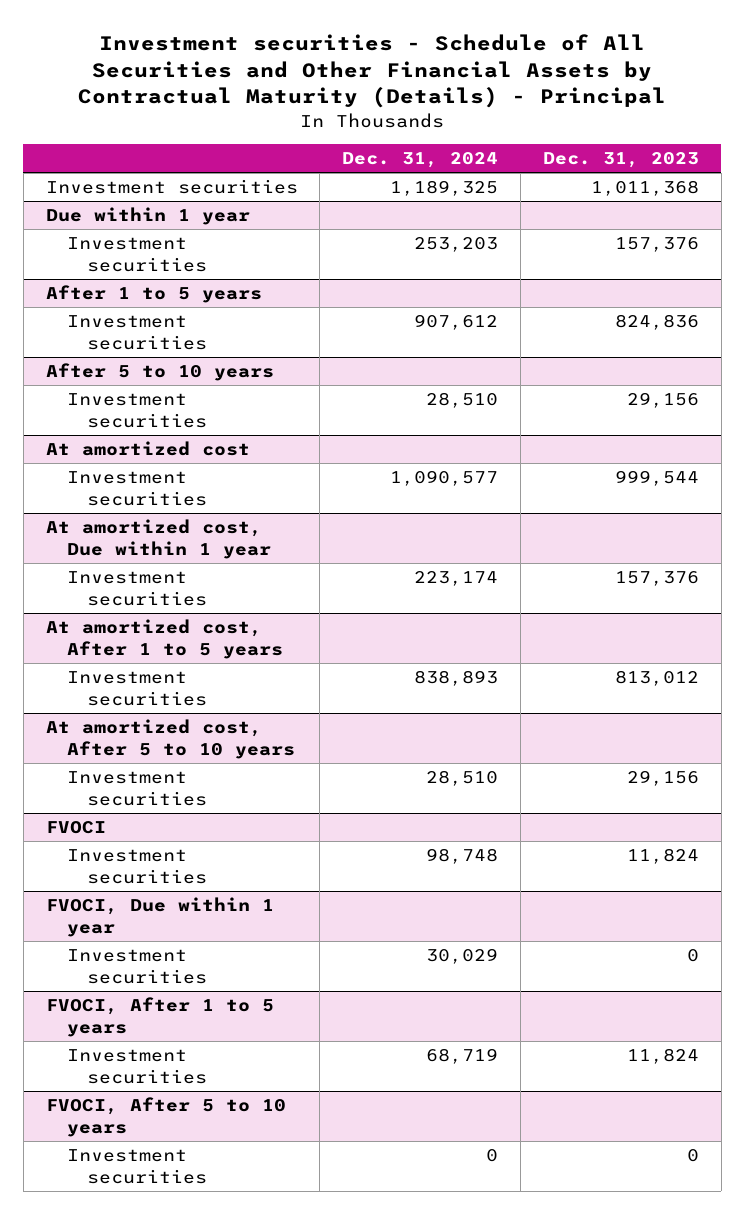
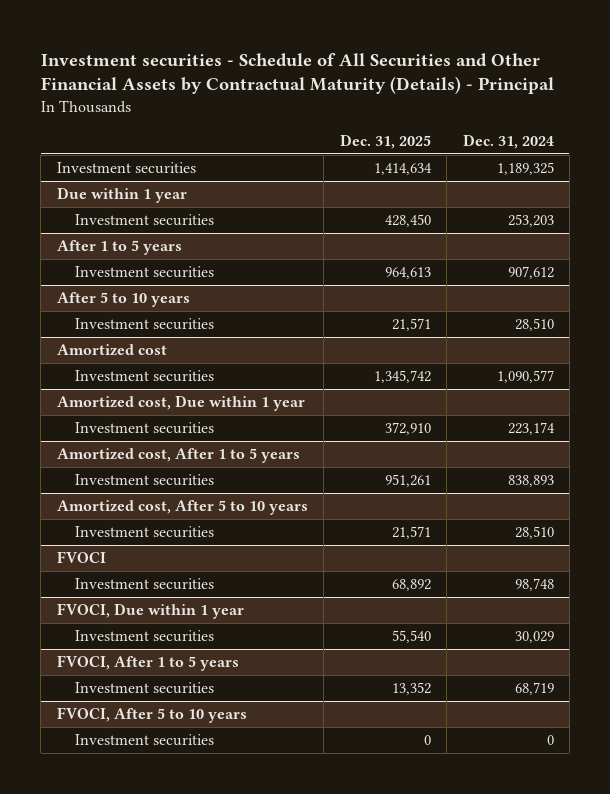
- | Dec. 31, 2024 | Dec. 31, 2023
+ | Dec. 31, 2025 | Dec. 31, 2024
- At amortized cost
+ Amortized cost
- At amortized cost, Due within 1 year
+ Amortized cost, Due within 1 year
- At amortized cost, After 1 to 5 years
+ Amortized cost, After 1 to 5 years
- At amortized cost, After 5 to 10 years
+ Amortized cost, After 5 to 10 years

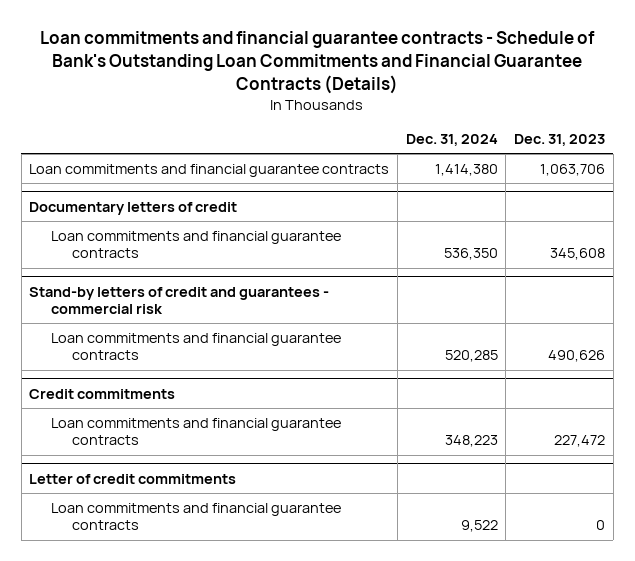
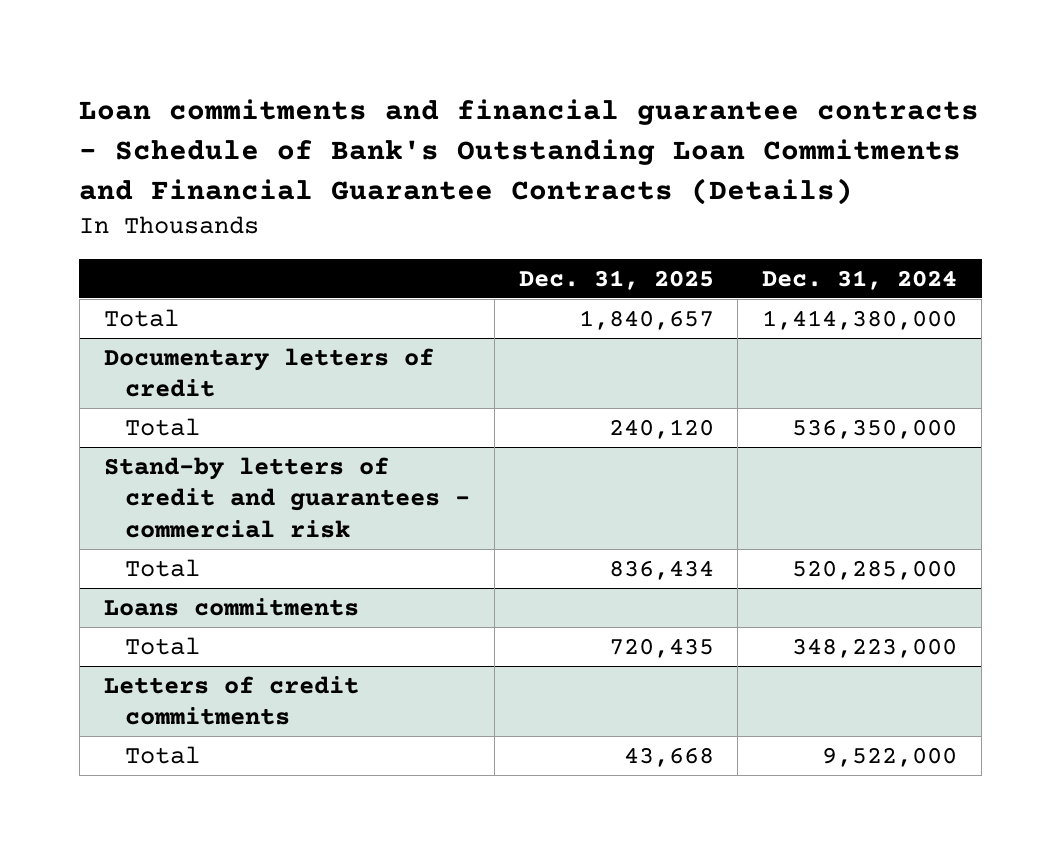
- | Dec. 31, 2024 | Dec. 31, 2023
+ | Dec. 31, 2025 | Dec. 31, 2024
- Loan commitments and financial guarantee contracts | 1,414,380 | 1,063,706
+ Total | 1,840,657 | 1,414,380,000
@ Documentary letters of credit
- Loan commitments and financial guarantee contracts | 536,350 | 345,608
+ Total | 240,120 | 536,350,000
@ Stand-by letters of credit and guarantees - commercial risk
- Loan commitments and financial guarantee contracts | 520,285 | 490,626
- Credit commitments
- Loan commitments and financial guarantee contracts | 348,223 | 227,472
- Letter of credit commitments
- Loan commitments and financial guarantee contracts | 9,522 | 0
@ Stand-by letters of credit and guarantees - commercial risk
+ Total | 836,434 | 520,285,000
+ Loans commitments
+ Total | 720,435 | 348,223,000
+ Letters of credit commitments
+ Total | 43,668 | 9,522,000

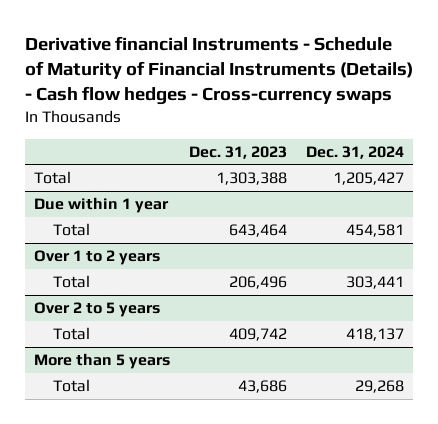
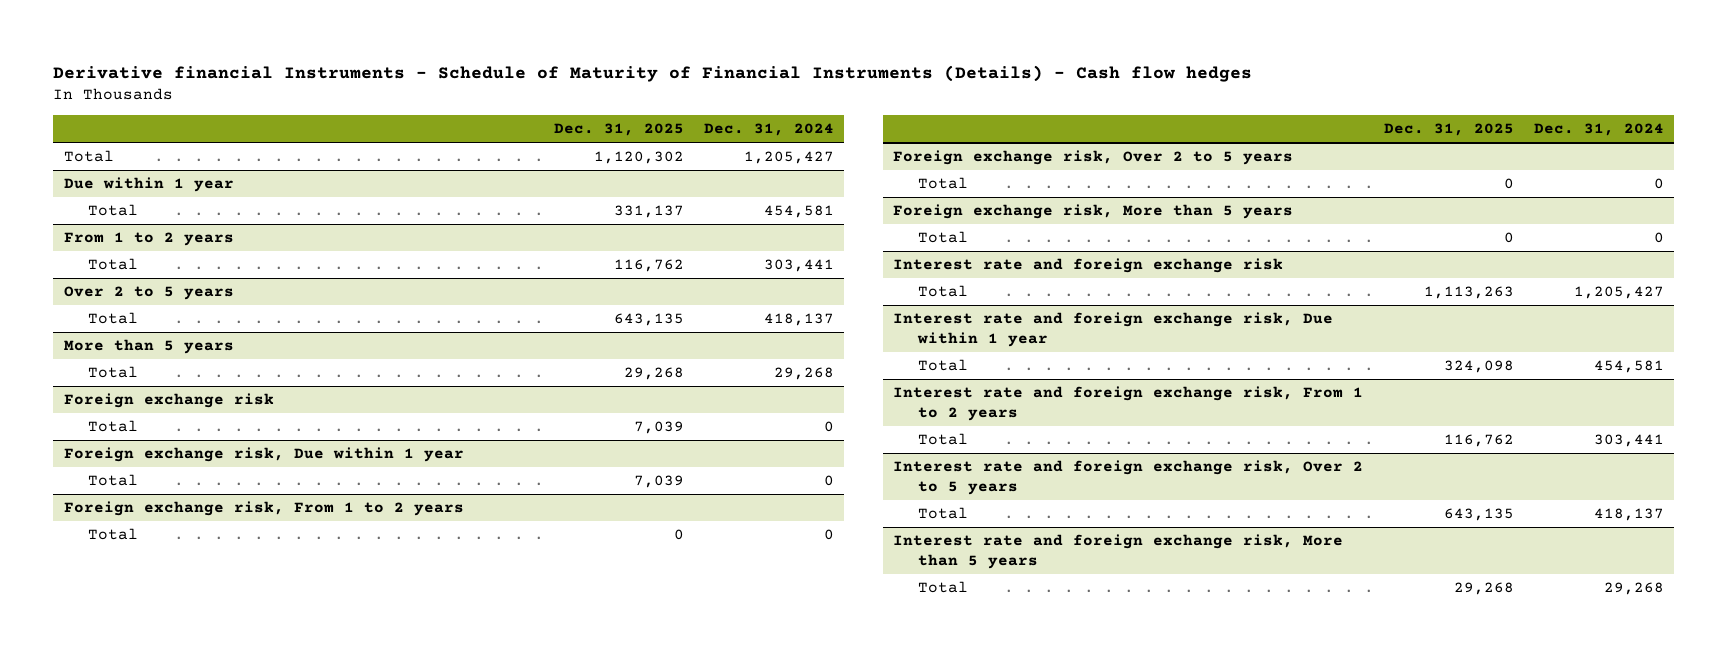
- Derivative financial Instruments - Schedule of Maturity of Financial Instruments (Details) - Cash flow hedges - Cross-currency swaps
+ Derivative financial Instruments - Schedule of Maturity of Financial Instruments (Details) - Cash flow hedges
- | Dec. 31, 2023 | Dec. 31, 2024
+ | Dec. 31, 2025 | Dec. 31, 2024
- Over 1 to 2 years
+ From 1 to 2 years
+ Foreign exchange risk
+ Total | 7,039 | 0
+ Foreign exchange risk, Due within 1 year
+ Total | 7,039 | 0
+ Foreign exchange risk, From 1 to 2 years
+ Total | 0 | 0
+ Foreign exchange risk, Over 2 to 5 years
+ Total | 0 | 0
+ Foreign exchange risk, More than 5 years
+ Total | 0 | 0
+ Interest rate and foreign exchange risk
+ Total | 1,113,263 | 1,205,427
+ Interest rate and foreign exchange risk, Due within 1 year
+ Total | 324,098 | 454,581
+ Interest rate and foreign exchange risk, From 1 to 2 years
+ Total | 116,762 | 303,441
+ Interest rate and foreign exchange risk, Over 2 to 5 years
+ Total | 643,135 | 418,137
+ Interest rate and foreign exchange risk, More than 5 years
+ Total | 29,268 | 29,268

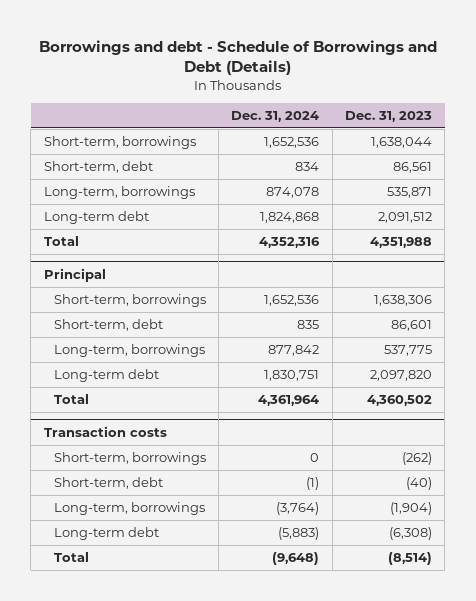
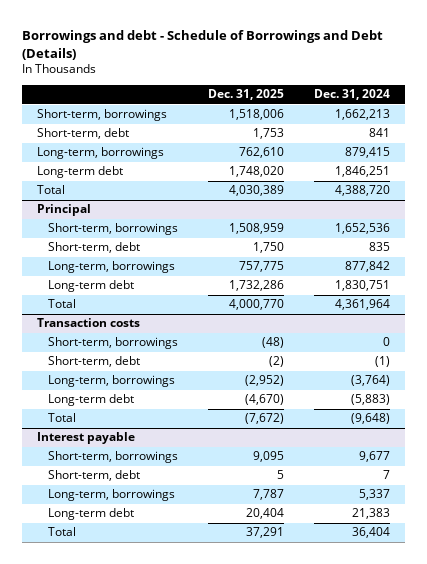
- | Dec. 31, 2024 | Dec. 31, 2023
+ | Dec. 31, 2025 | Dec. 31, 2024
- Short-term, borrowings | 1,652,536 | 1,638,044
- Short-term, debt | 834 | 86,561
- Long-term, borrowings | 874,078 | 535,871
- Long-term debt | 1,824,868 | 2,091,512
- Total | 4,352,316 | 4,351,988
+ Short-term, borrowings | 1,518,006 | 1,662,213
+ Short-term, debt | 1,753 | 841
+ Long-term, borrowings | 762,610 | 879,415
+ Long-term debt | 1,748,020 | 1,846,251
+ Total | 4,030,389 | 4,388,720
+ Interest payable
+ Short-term, borrowings | 9,095 | 9,677
+ Short-term, debt | 5 | 7
+ Long-term, borrowings | 7,787 | 5,337
+ Long-term debt | 20,404 | 21,383
+ Total | 37,291 | 36,404

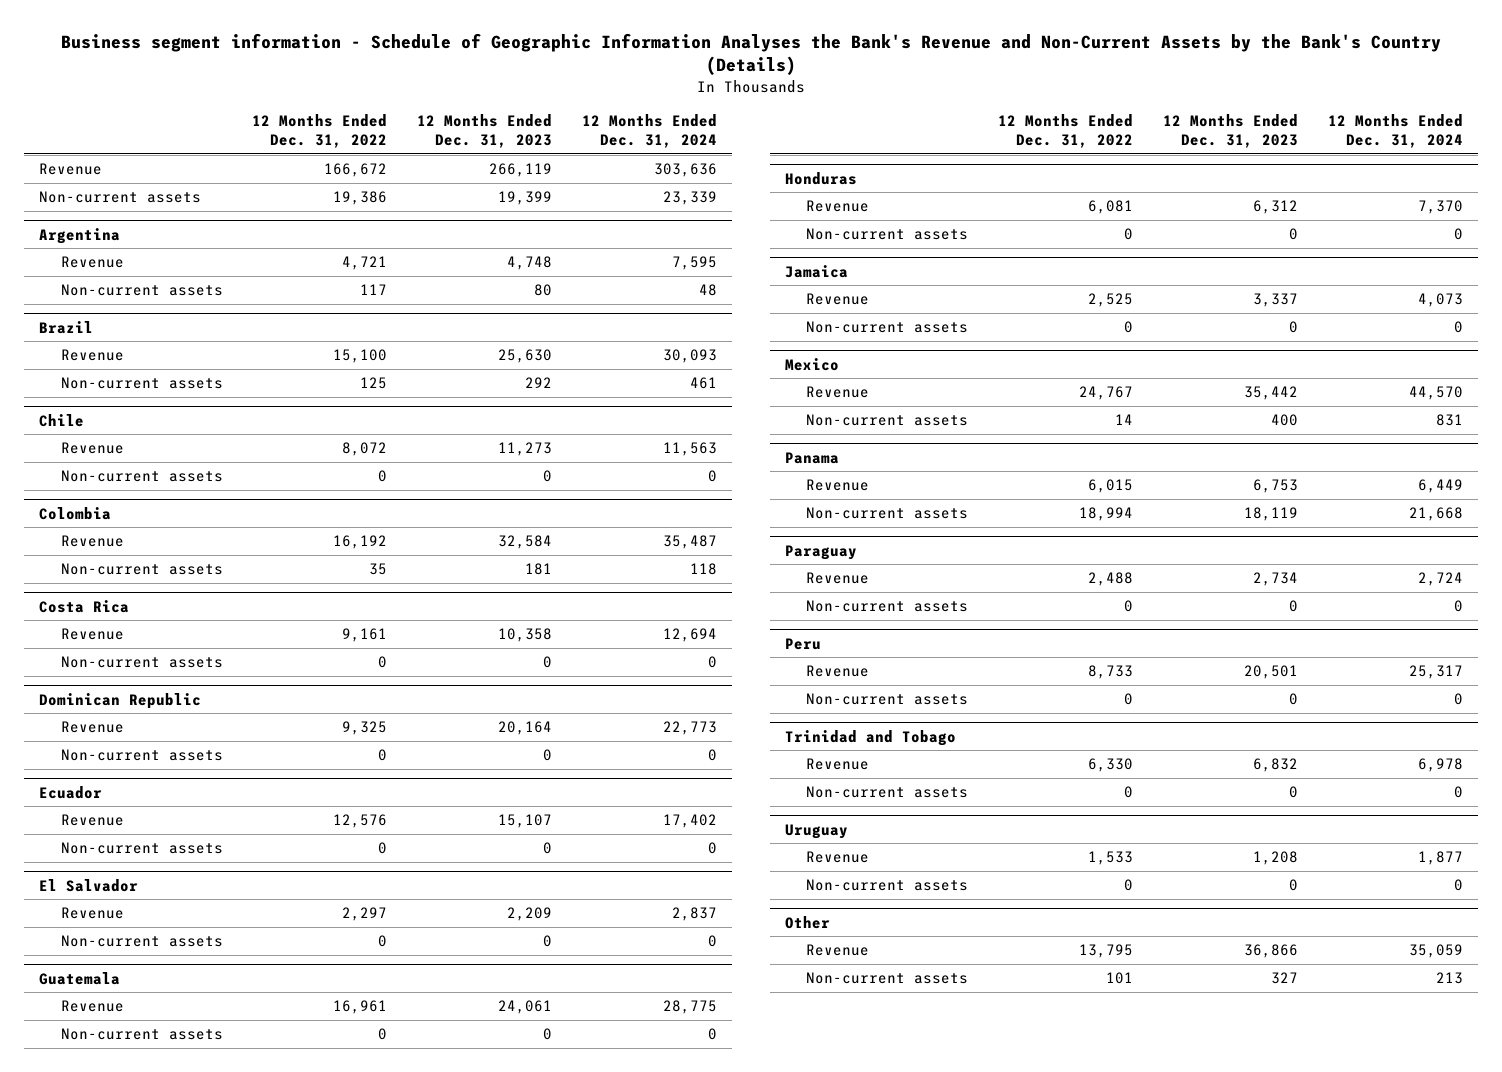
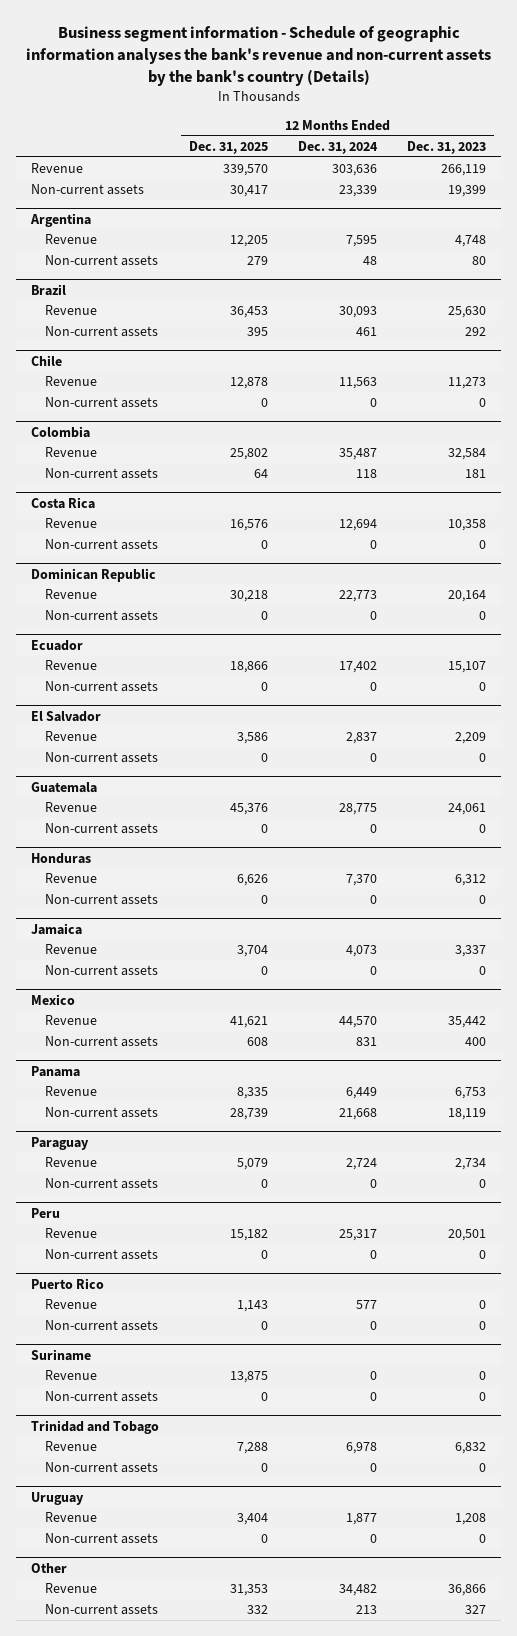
- Business segment information - Schedule of Geographic Information Analyses the Bank's Revenue and Non-Current Assets by the Bank's Country (Details)
+ Business segment information - Schedule of geographic information analyses the bank's revenue and non-current assets by the bank's country (Details)
- | 12 Months Ended Dec. 31, 2022 | 12 Months Ended Dec. 31, 2023 | 12 Months Ended Dec. 31, 2024
+ | 12 Months Ended Dec. 31, 2025 | 12 Months Ended Dec. 31, 2024 | 12 Months Ended Dec. 31, 2023
+ Puerto Rico
+ Revenue | 1,143 | 577 | 0
+ Non-current assets | 0 | 0 | 0
+ Suriname
+ Revenue | 13,875 | 0 | 0
+ Non-current assets | 0 | 0 | 0
@ Other
- Revenue | 13,795 | 36,866 | 35,059
+ Revenue | 31,353 | 34,482 | 36,866

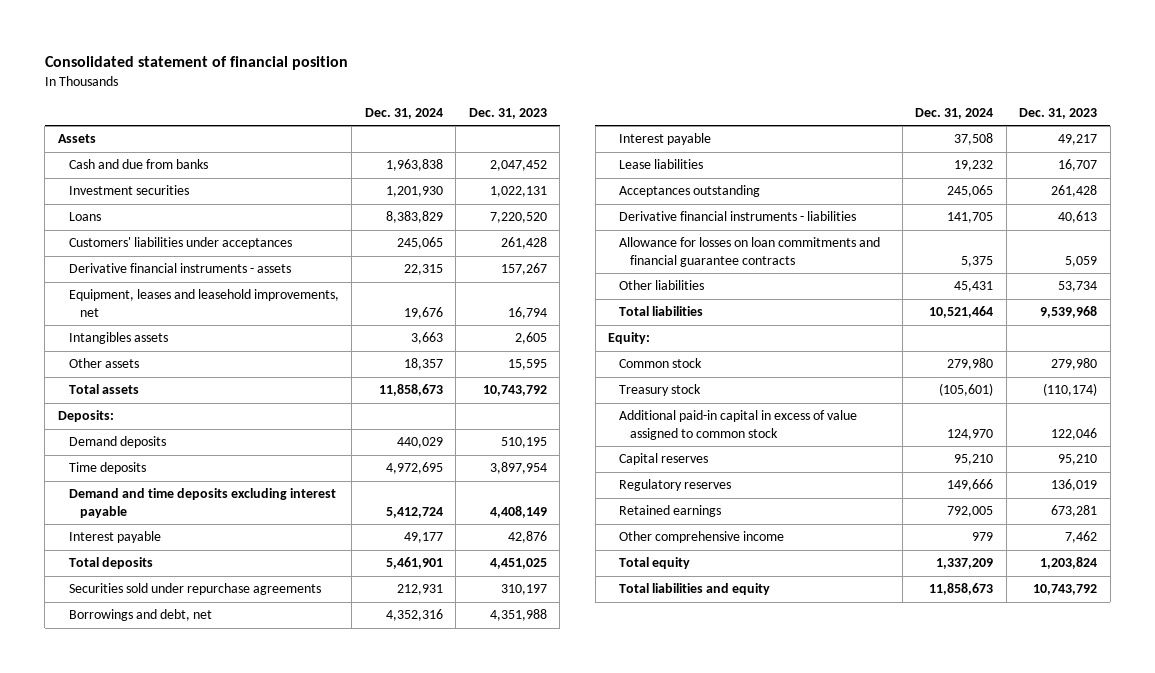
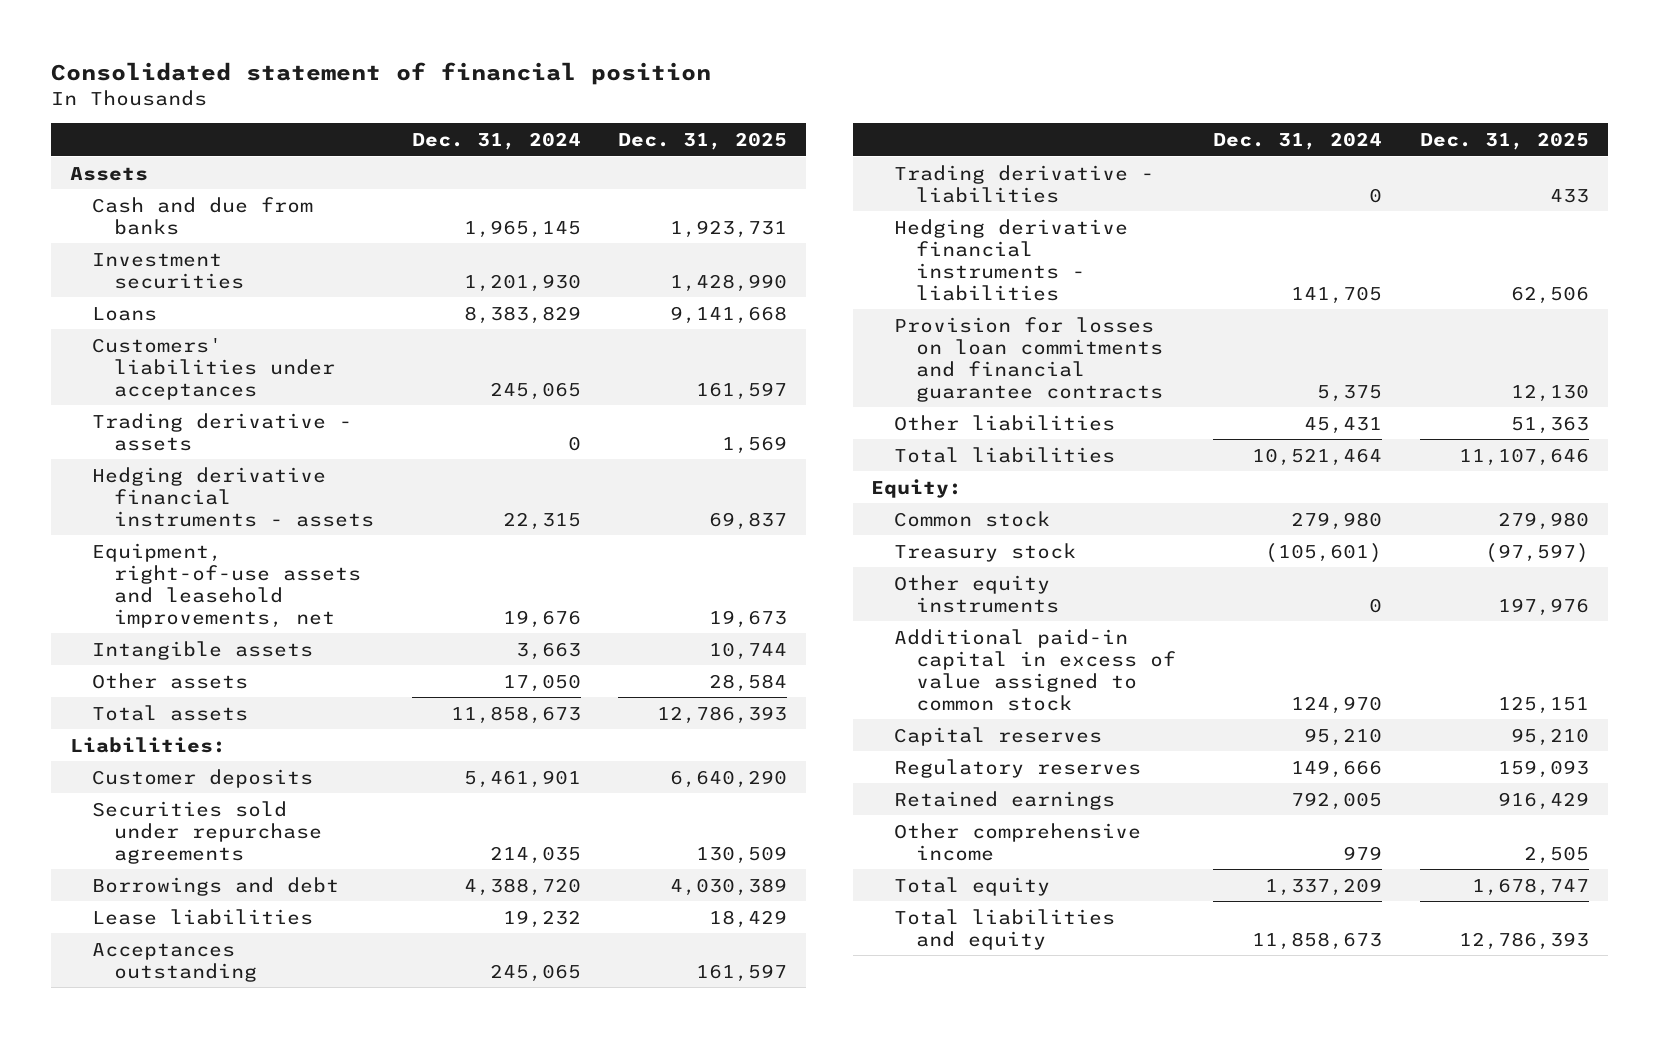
- | Dec. 31, 2024 | Dec. 31, 2023
+ | Dec. 31, 2024 | Dec. 31, 2025
- Cash and due from banks | 1,963,838 | 2,047,452
+ Cash and due from banks | 1,965,145 | 1,923,731
- Derivative financial instruments - assets | 22,315 | 157,267
- Equipment, leases and leasehold improvements, net | 19,676 | 16,794
- Intangibles assets | 3,663 | 2,605
- Other assets | 18,357 | 15,595
+ Trading derivative - assets | 0 | 1,569
+ Hedging derivative financial instruments - assets | 22,315 | 69,837
+ Equipment, right-of-use assets and leasehold improvements, net | 19,676 | 19,673
+ Intangible assets | 3,663 | 10,744
+ Other assets | 17,050 | 28,584
- Deposits:
- Demand deposits | 440,029 | 510,195
- Time deposits | 4,972,695 | 3,897,954
- Demand and time deposits excluding interest payable | 5,412,724 | 4,408,149
- Interest payable | 49,177 | 42,876
- Total deposits | 5,461,901 | 4,451,025
- Securities sold under repurchase agreements | 212,931 | 310,197
- Borrowings and debt, net | 4,352,316 | 4,351,988
- Interest payable | 37,508 | 49,217
+ Liabilities:
+ Customer deposits | 5,461,901 | 6,640,290
+ Securities sold under repurchase agreements | 214,035 | 130,509
+ Borrowings and debt | 4,388,720 | 4,030,389
- Derivative financial instruments - liabilities | 141,705 | 40,613
- Allowance for losses on loan commitments and financial guarantee contracts | 5,375 | 5,059
+ Trading derivative - liabilities | 0 | 433
+ Hedging derivative financial instruments - liabilities | 141,705 | 62,506
+ Provision for losses on loan commitments and financial guarantee contracts | 5,375 | 12,130
+ Other equity instruments | 0 | 197,976

